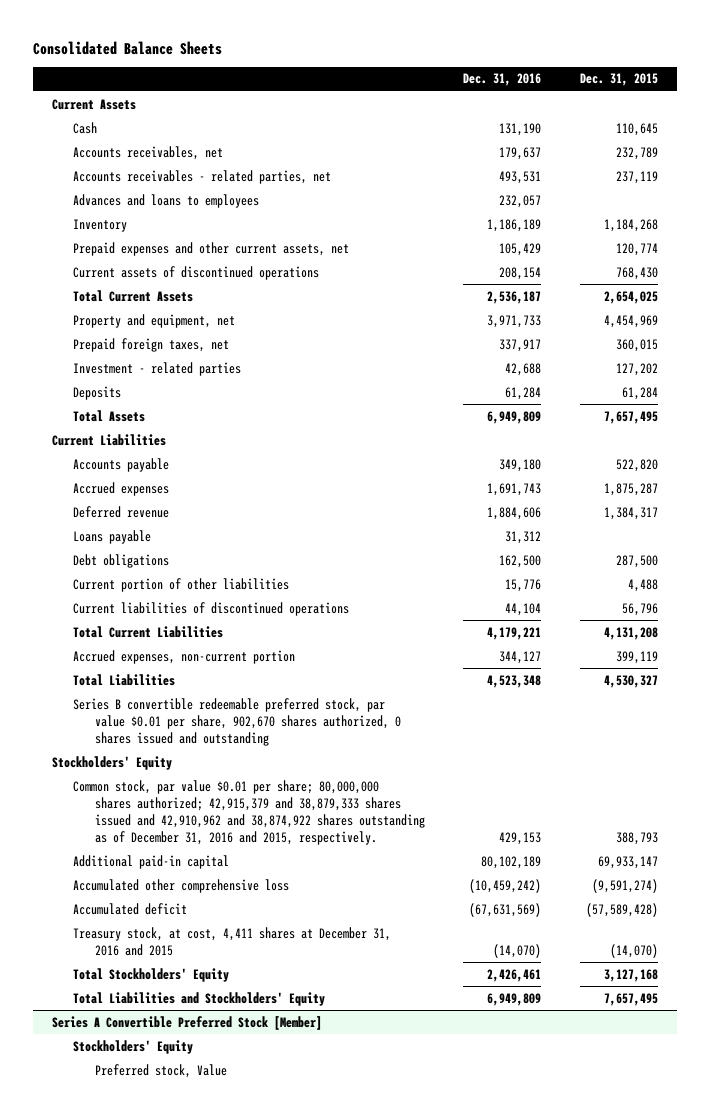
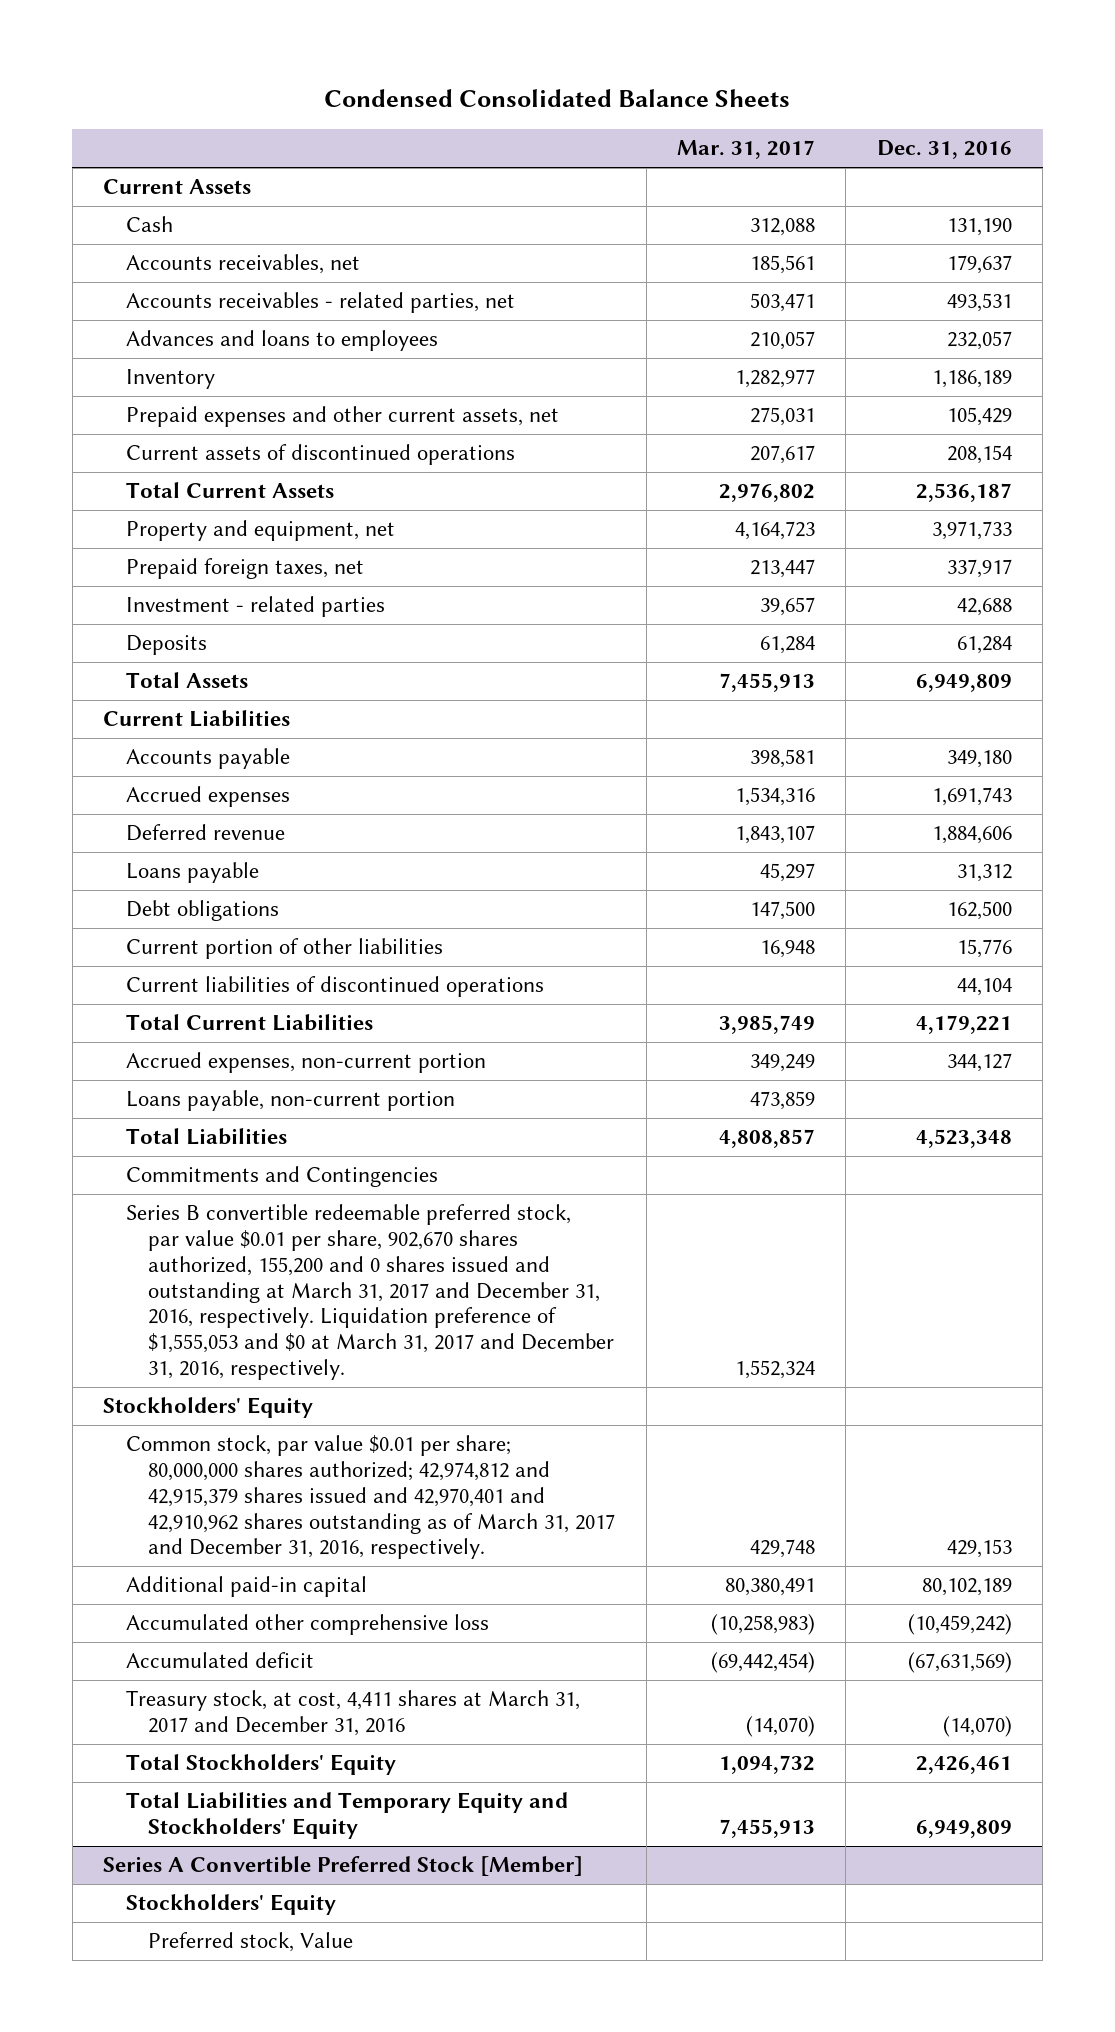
- Consolidated Balance Sheets
+ Condensed Consolidated Balance Sheets
- | Dec. 31, 2016 | Dec. 31, 2015
+ | Mar. 31, 2017 | Dec. 31, 2016
+ Loans payable, non-current portion | 473,859 |
- Series B convertible redeemable preferred stock, par value $0.01 per share, 902,670 shares authorized, 0 shares issued and outstanding
+ Commitments and Contingencies
+ Series B convertible redeemable preferred stock, par value $0.01 per share, 902,670 shares authorized, 155,200 and 0 shares issued and outstanding at March 31, 2017 and December 31, 2016, respectively. Liquidation preference of $1,555,053 and $0 at March 31, 2017 and December 31, 2016, respectively. | 1,552,324 |
- Common stock, par value $0.01 per share; 80,000,000 shares authorized; 42,915,379 and 38,879,333 shares issued and 42,910,962 and 38,874,922 shares outstanding as of December 31, 2016 and 2015, respectively. | 429,153 | 388,793
+ Common stock, par value $0.01 per share; 80,000,000 shares authorized; 42,974,812 and 42,915,379 shares issued and 42,970,401 and 42,910,962 shares outstanding as of March 31, 2017 and December 31, 2016, respectively. | 429,748 | 429,153
- Treasury stock, at cost, 4,411 shares at December 31, 2016 and 2015 | (14,070) | (14,070)
+ Treasury stock, at cost, 4,411 shares at March 31, 2017 and December 31, 2016 | (14,070) | (14,070)
- Total Liabilities and Stockholders' Equity | 6,949,809 | 7,657,495
+ Total Liabilities and Temporary Equity and Stockholders' Equity | 7,455,913 | 6,949,809

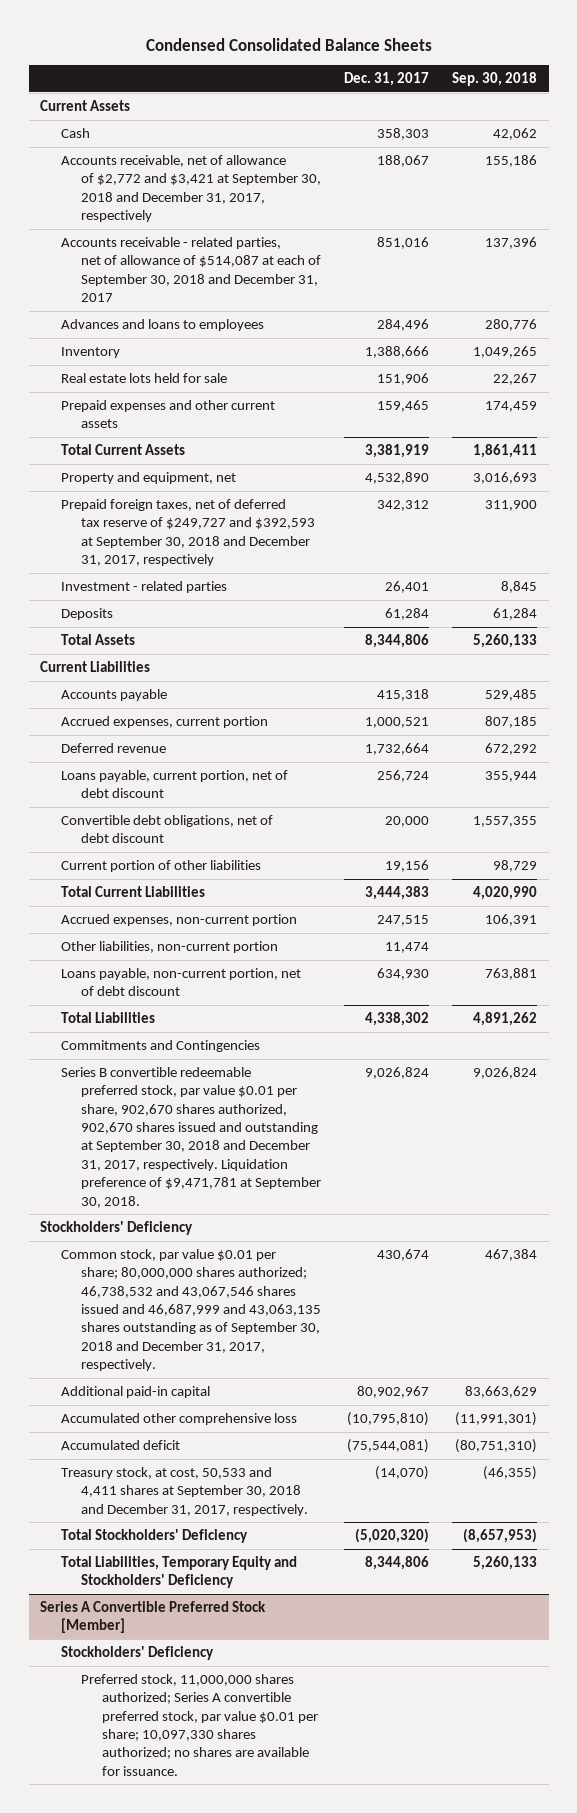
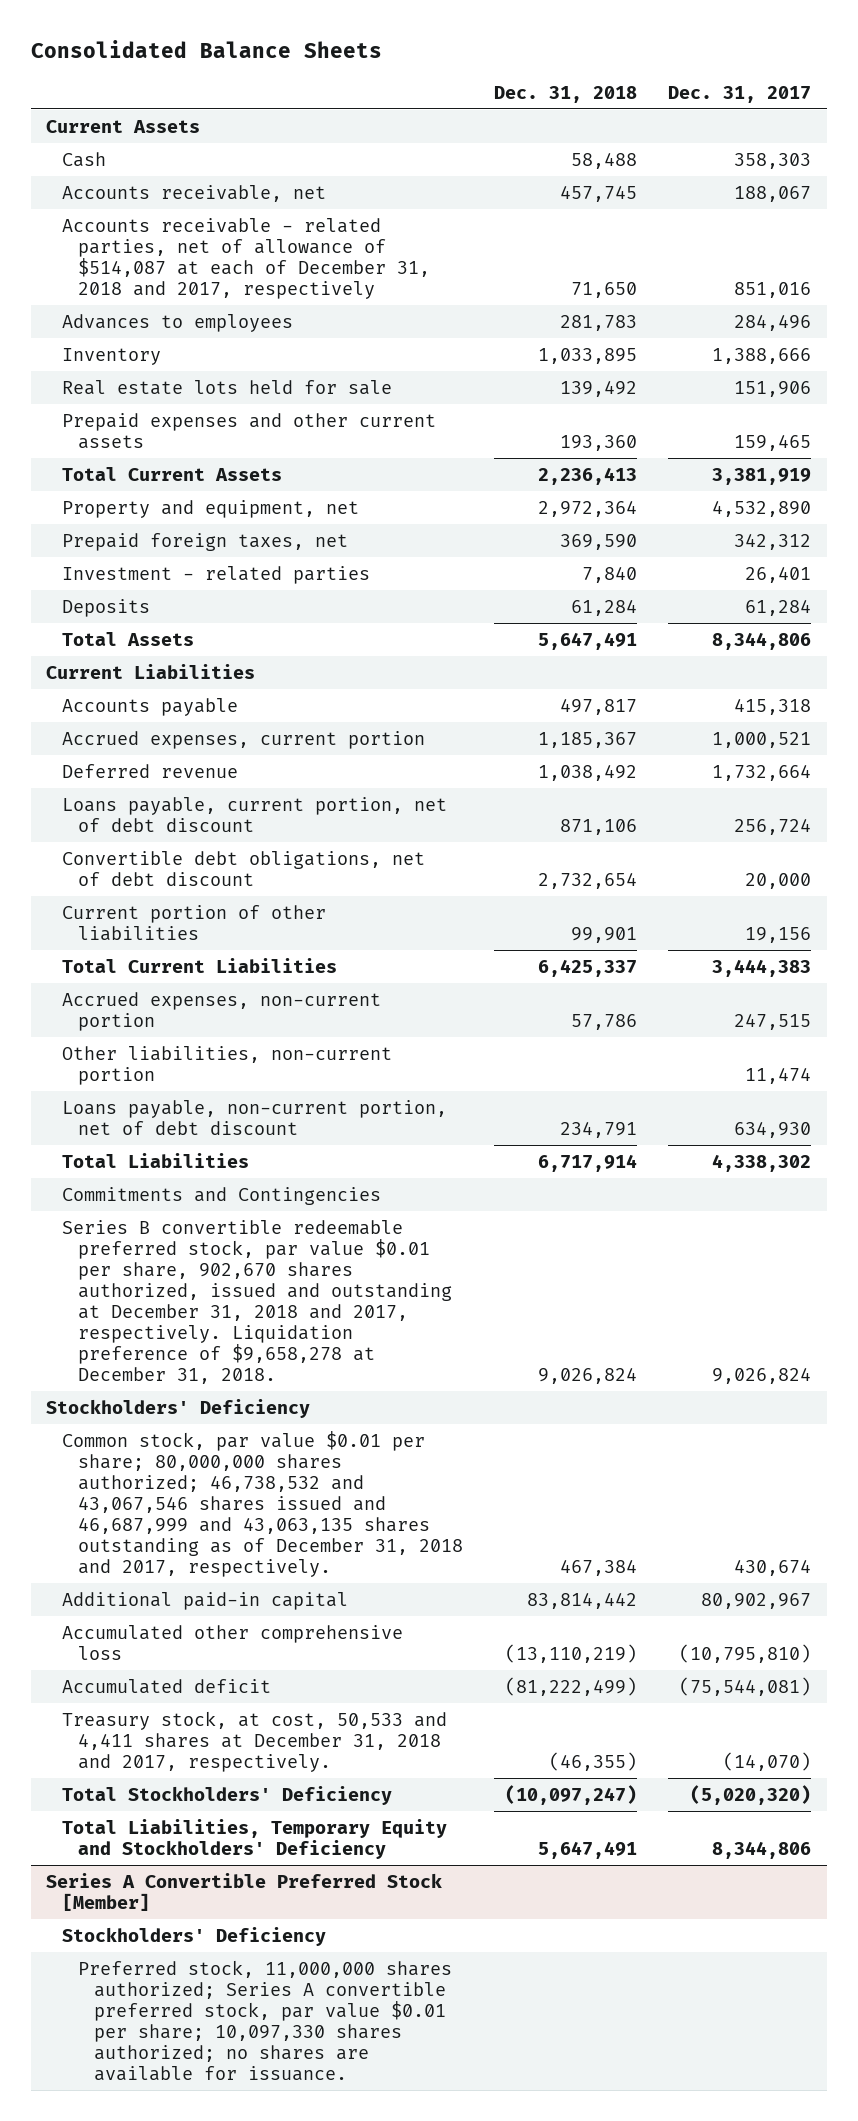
- Condensed Consolidated Balance Sheets
+ Consolidated Balance Sheets
- | Dec. 31, 2017 | Sep. 30, 2018
+ | Dec. 31, 2018 | Dec. 31, 2017
- Accounts receivable, net of allowance of $2,772 and $3,421 at September 30, 2018 and December 31, 2017, respectively | 188,067 | 155,186
- Accounts receivable - related parties, net of allowance of $514,087 at each of September 30, 2018 and December 31, 2017 | 851,016 | 137,396
- Advances and loans to employees | 284,496 | 280,776
+ Accounts receivable, net | 457,745 | 188,067
+ Accounts receivable - related parties, net of allowance of $514,087 at each of December 31, 2018 and 2017, respectively | 71,650 | 851,016
+ Advances to employees | 281,783 | 284,496
- Prepaid foreign taxes, net of deferred tax reserve of $249,727 and $392,593 at September 30, 2018 and December 31, 2017, respectively | 342,312 | 311,900
+ Prepaid foreign taxes, net | 369,590 | 342,312
- Series B convertible redeemable preferred stock, par value $0.01 per share, 902,670 shares authorized, 902,670 shares issued and outstanding at September 30, 2018 and December 31, 2017, respectively. Liquidation preference of $9,471,781 at September 30, 2018. | 9,026,824 | 9,026,824
+ Series B convertible redeemable preferred stock, par value $0.01 per share, 902,670 shares authorized, issued and outstanding at December 31, 2018 and 2017, respectively. Liquidation preference of $9,658,278 at December 31, 2018. | 9,026,824 | 9,026,824
- Common stock, par value $0.01 per share; 80,000,000 shares authorized; 46,738,532 and 43,067,546 shares issued and 46,687,999 and 43,063,135 shares outstanding as of September 30, 2018 and December 31, 2017, respectively. | 430,674 | 467,384
+ Common stock, par value $0.01 per share; 80,000,000 shares authorized; 46,738,532 and 43,067,546 shares issued and 46,687,999 and 43,063,135 shares outstanding as of December 31, 2018 and 2017, respectively. | 467,384 | 430,674
- Treasury stock, at cost, 50,533 and 4,411 shares at September 30, 2018 and December 31, 2017, respectively. | (14,070) | (46,355)
+ Treasury stock, at cost, 50,533 and 4,411 shares at December 31, 2018 and 2017, respectively. | (46,355) | (14,070)

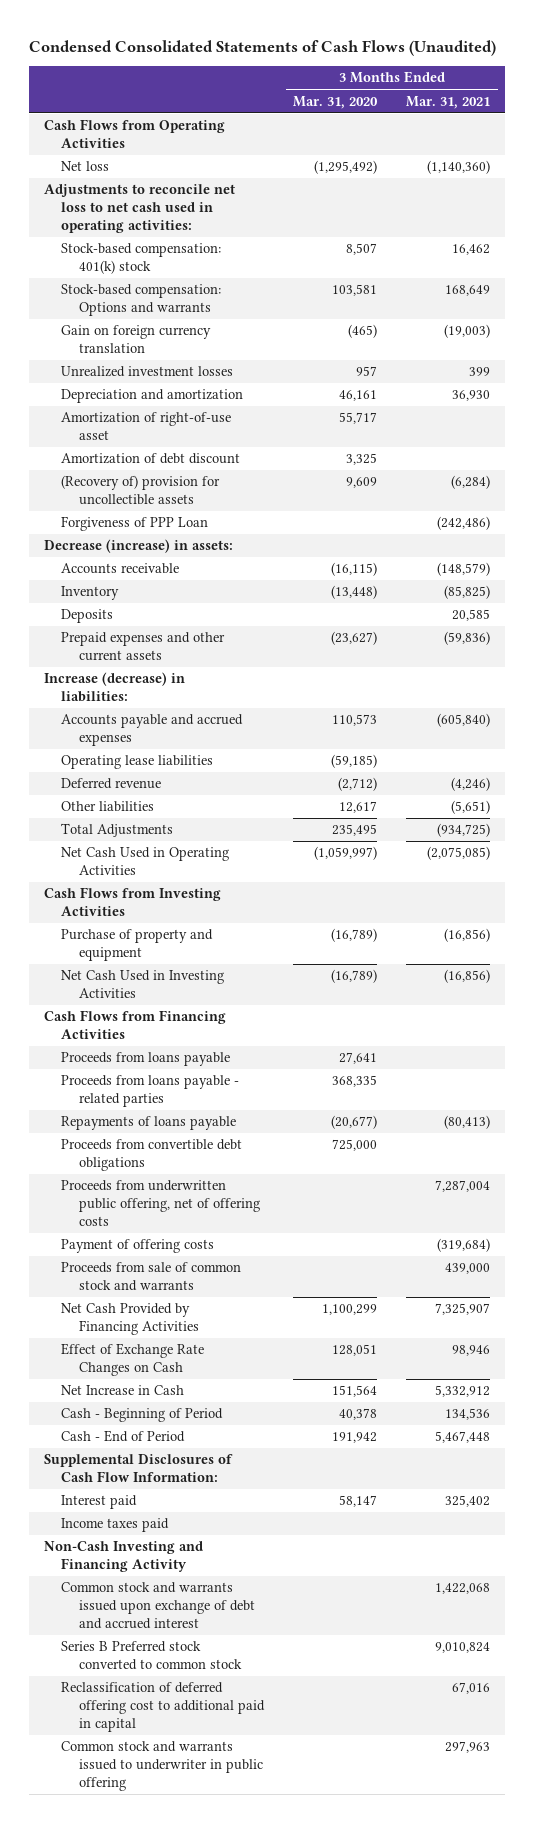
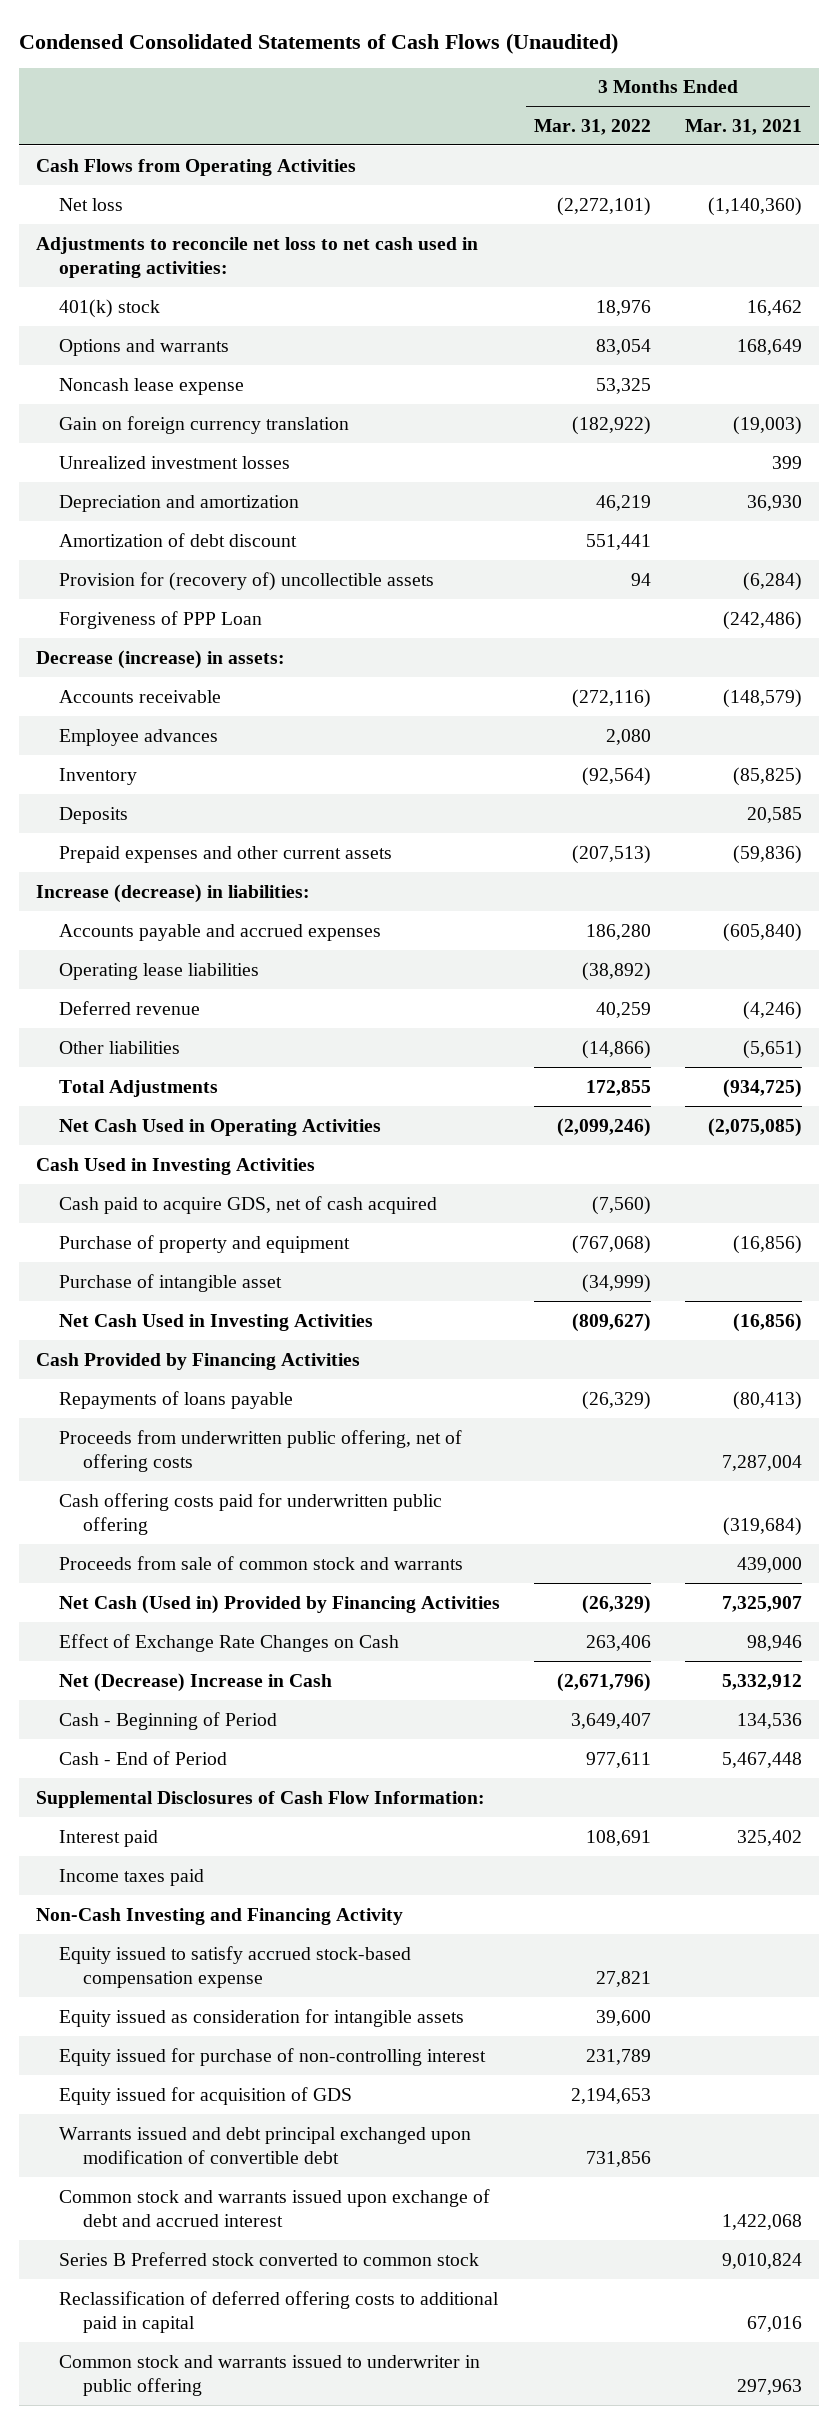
- | 3 Months Ended Mar. 31, 2020 | 3 Months Ended Mar. 31, 2021
+ | 3 Months Ended Mar. 31, 2022 | 3 Months Ended Mar. 31, 2021
- Stock-based compensation: 401(k) stock | 8,507 | 16,462
- Stock-based compensation: Options and warrants | 103,581 | 168,649
+ 401(k) stock | 18,976 | 16,462
+ Options and warrants | 83,054 | 168,649
+ Noncash lease expense | 53,325 |
- Amortization of right-of-use asset | 55,717 |
- (Recovery of) provision for uncollectible assets | 9,609 | (6,284)
+ Provision for (recovery of) uncollectible assets | 94 | (6,284)
+ Employee advances | 2,080 |
- Cash Flows from Investing Activities
+ Cash Used in Investing Activities
+ Cash paid to acquire GDS, net of cash acquired | (7,560) |
+ Purchase of intangible asset | (34,999) |
- Cash Flows from Financing Activities
- Proceeds from loans payable | 27,641 |
- Proceeds from loans payable - related parties | 368,335 |
+ Cash Provided by Financing Activities
- Proceeds from convertible debt obligations | 725,000 |
- Payment of offering costs | | (319,684)
+ Cash offering costs paid for underwritten public offering | | (319,684)
- Net Cash Provided by Financing Activities | 1,100,299 | 7,325,907
+ Net Cash (Used in) Provided by Financing Activities | (26,329) | 7,325,907
- Net Increase in Cash | 151,564 | 5,332,912
+ Net (Decrease) Increase in Cash | (2,671,796) | 5,332,912
+ Equity issued to satisfy accrued stock-based compensation expense | 27,821 |
+ Equity issued as consideration for intangible assets | 39,600 |
+ Equity issued for purchase of non-controlling interest | 231,789 |
+ Equity issued for acquisition of GDS | 2,194,653 |
+ Warrants issued and debt principal exchanged upon modification of convertible debt | 731,856 |
- Reclassification of deferred offering cost to additional paid in capital | | 67,016
+ Reclassification of deferred offering costs to additional paid in capital | | 67,016

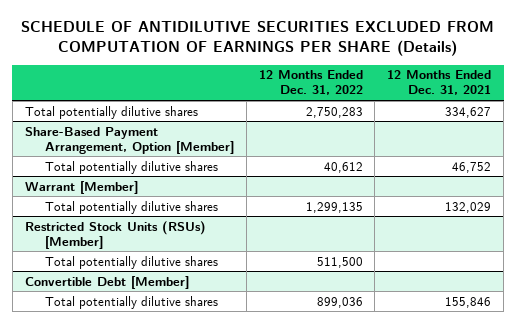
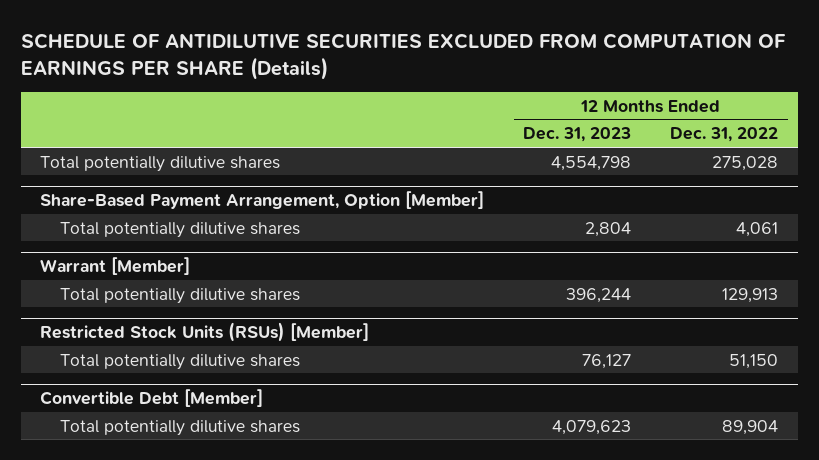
- | 12 Months Ended Dec. 31, 2022 | 12 Months Ended Dec. 31, 2021
+ | 12 Months Ended Dec. 31, 2023 | 12 Months Ended Dec. 31, 2022
- Total potentially dilutive shares | 2,750,283 | 334,627
+ Total potentially dilutive shares | 4,554,798 | 275,028
@ Share-Based Payment Arrangement, Option [Member]
- Total potentially dilutive shares | 40,612 | 46,752
+ Total potentially dilutive shares | 2,804 | 4,061
@ Warrant [Member]
- Total potentially dilutive shares | 1,299,135 | 132,029
+ Total potentially dilutive shares | 396,244 | 129,913
@ Restricted Stock Units (RSUs) [Member]
- Total potentially dilutive shares | 511,500 |
+ Total potentially dilutive shares | 76,127 | 51,150
@ Convertible Debt [Member]
- Total potentially dilutive shares | 899,036 | 155,846
+ Total potentially dilutive shares | 4,079,623 | 89,904

